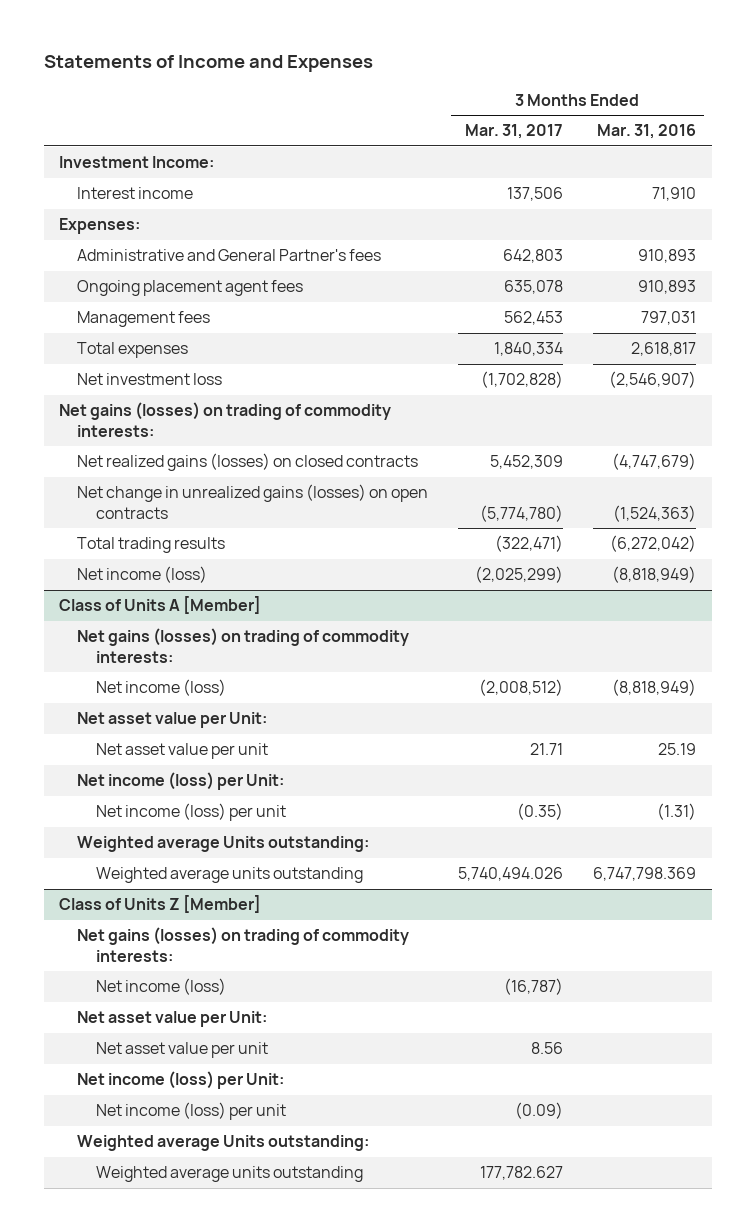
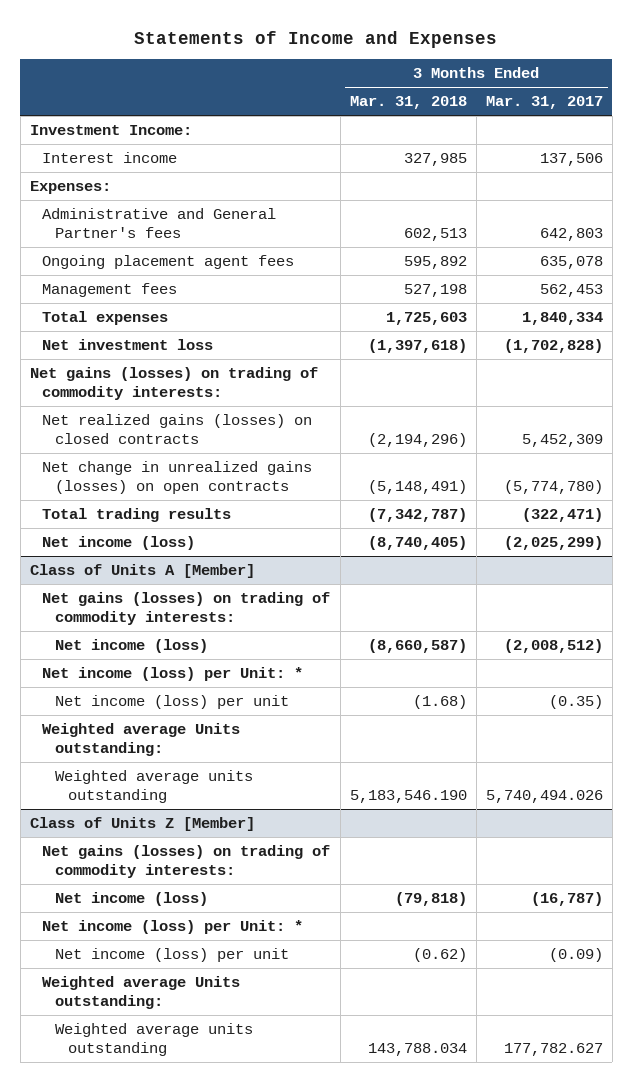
- | 3 Months Ended Mar. 31, 2017 | 3 Months Ended Mar. 31, 2016
+ | 3 Months Ended Mar. 31, 2018 | 3 Months Ended Mar. 31, 2017
@ Class of Units A [Member]
- Net asset value per Unit:
- Net asset value per unit | 21.71 | 25.19
- Net income (loss) per Unit:
+ Net income (loss) per Unit: *
@ Class of Units Z [Member]
- Net asset value per Unit:
- Net asset value per unit | 8.56 |
- Net income (loss) per Unit:
+ Net income (loss) per Unit: *

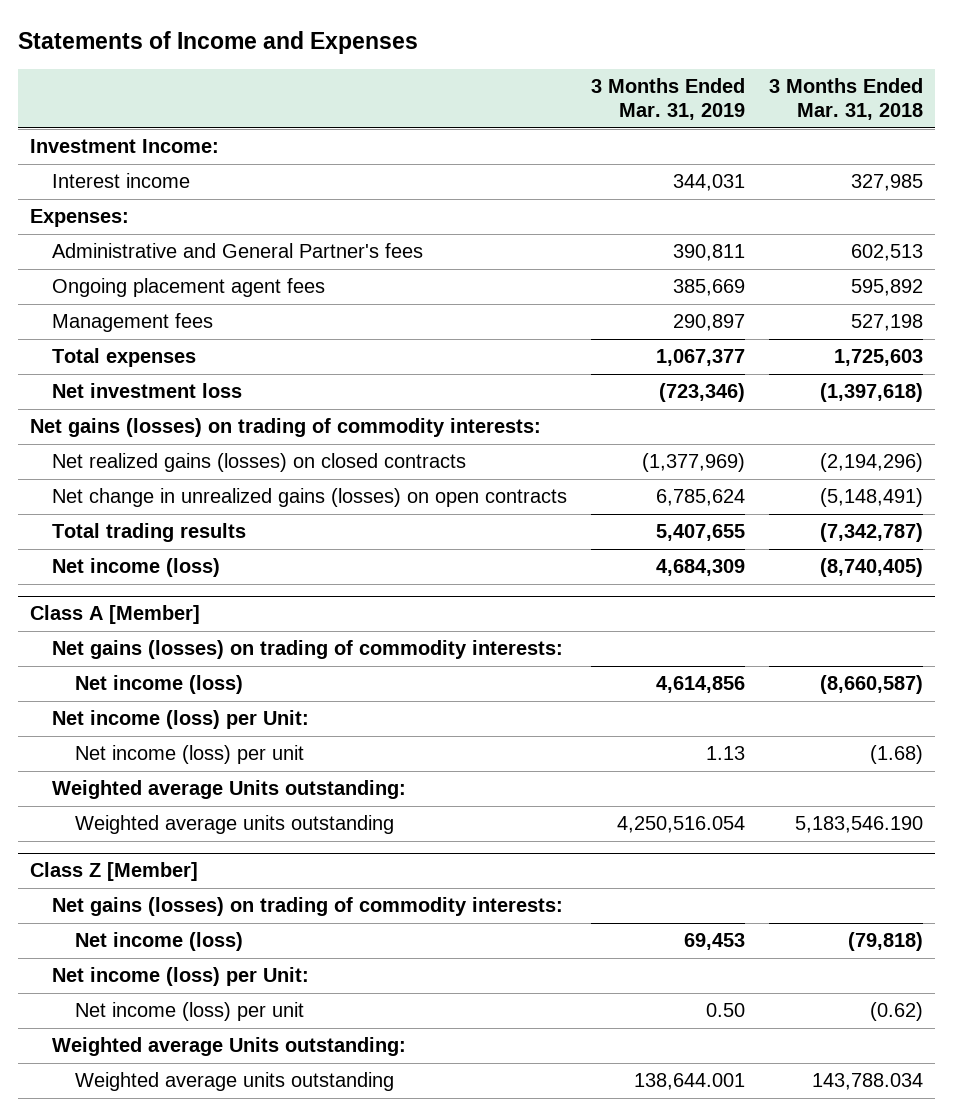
- | 3 Months Ended Mar. 31, 2018 | 3 Months Ended Mar. 31, 2017
+ | 3 Months Ended Mar. 31, 2019 | 3 Months Ended Mar. 31, 2018
- Class of Units A [Member]
+ Class A [Member]
- Net income (loss) per Unit: *
+ Net income (loss) per Unit:
- Class of Units Z [Member]
+ Class Z [Member]
- Net income (loss) per Unit: *
+ Net income (loss) per Unit:

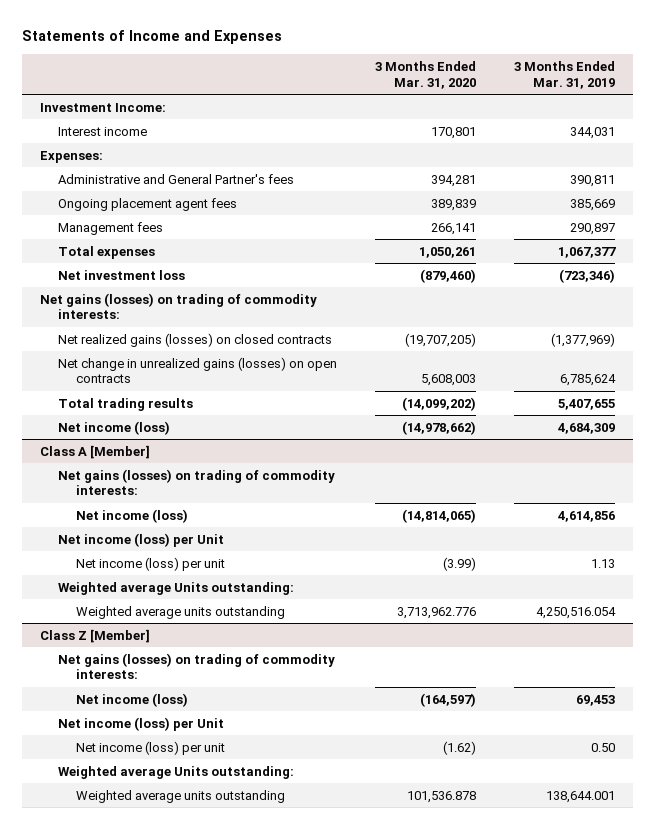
- | 3 Months Ended Mar. 31, 2019 | 3 Months Ended Mar. 31, 2018
+ | 3 Months Ended Mar. 31, 2020 | 3 Months Ended Mar. 31, 2019
@ Class A [Member]
- Net income (loss) per Unit:
+ Net income (loss) per Unit
@ Class Z [Member]
- Net income (loss) per Unit:
+ Net income (loss) per Unit

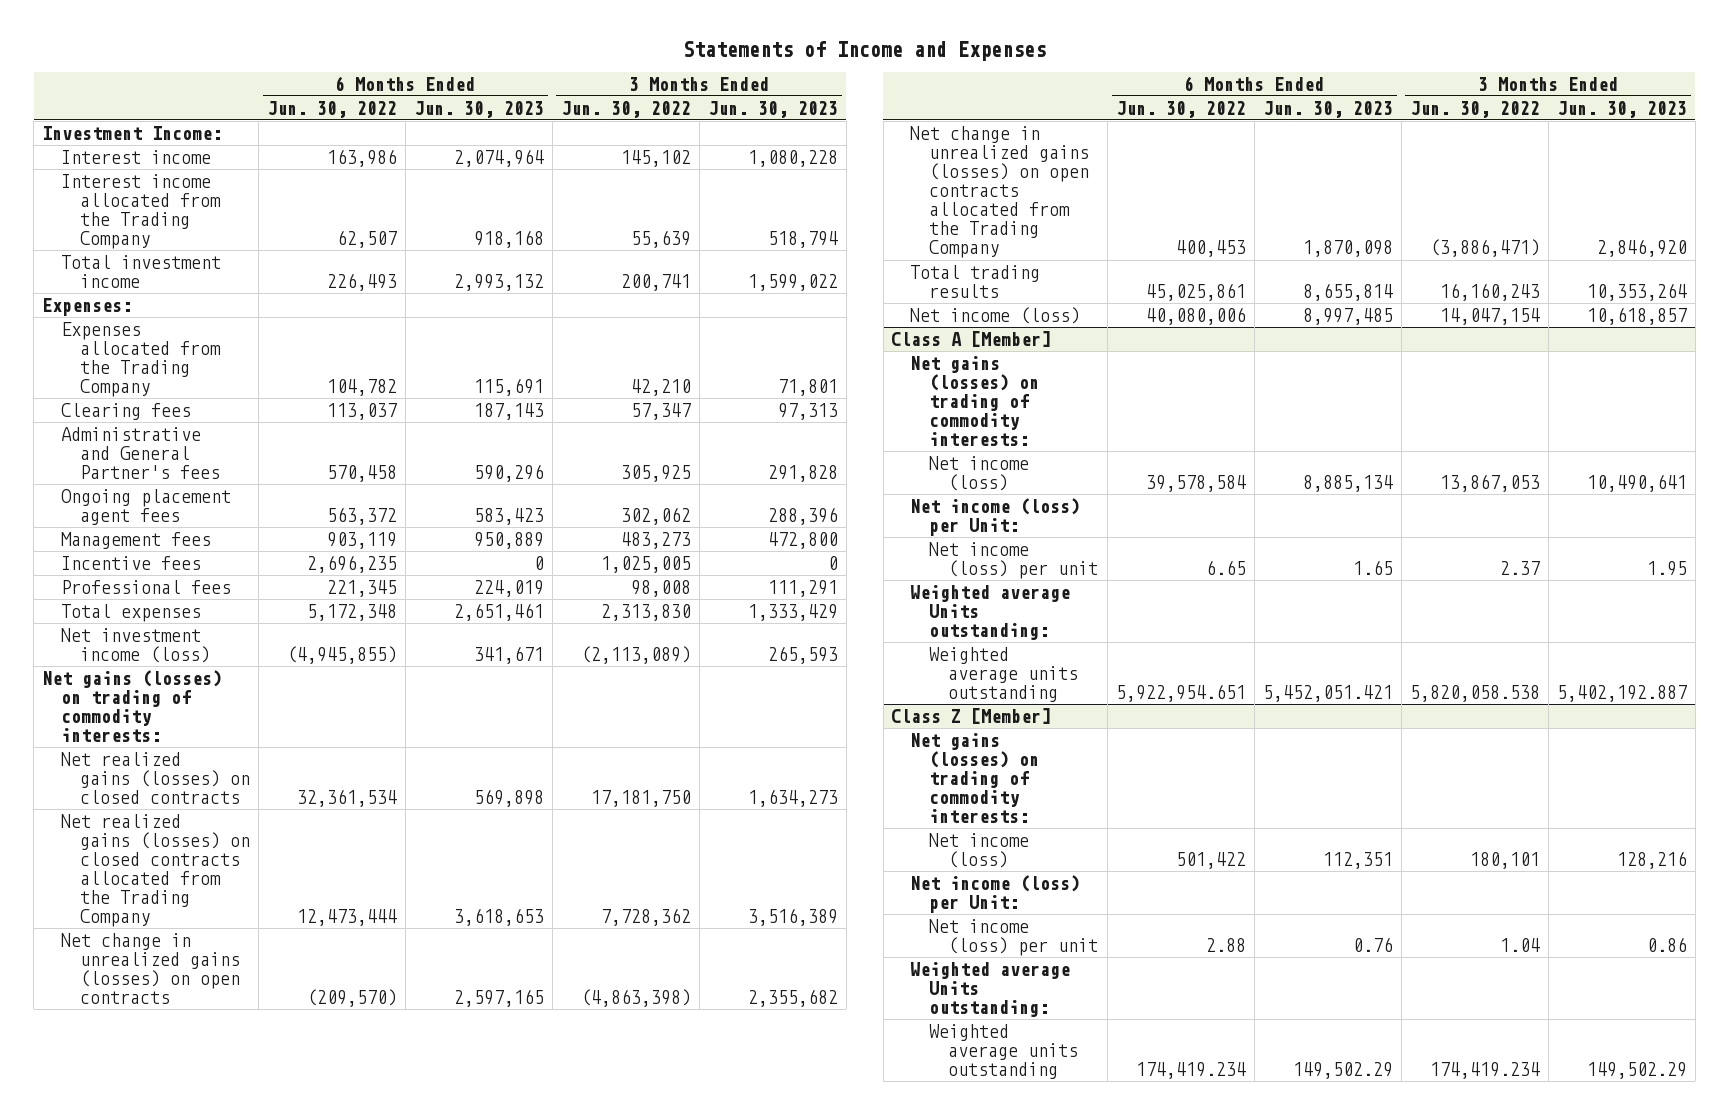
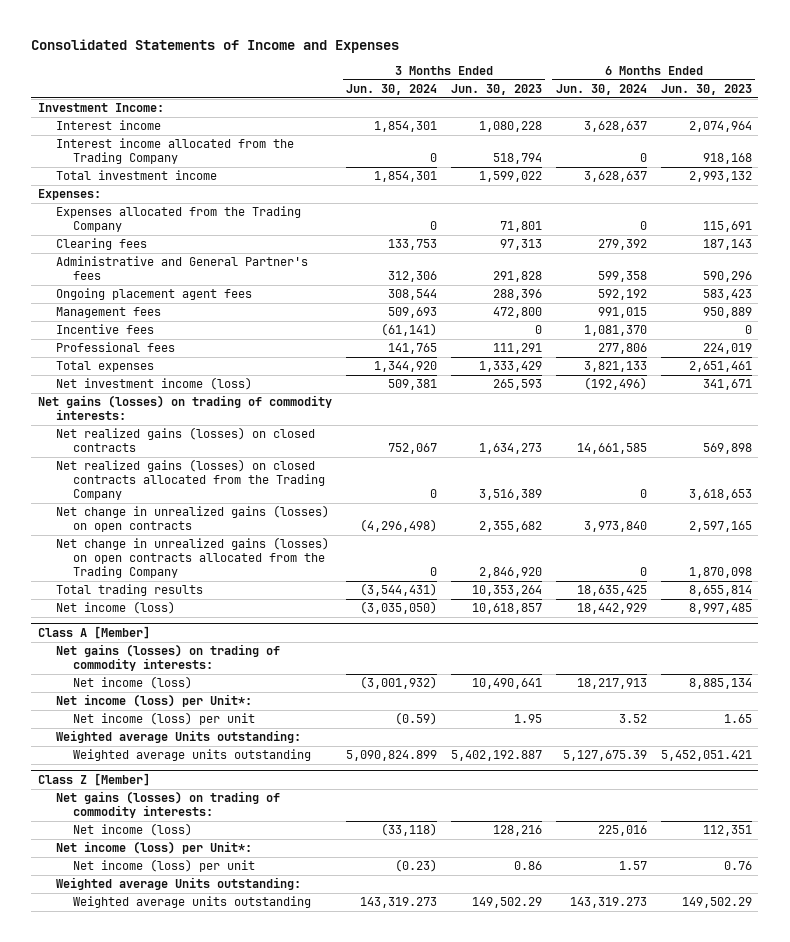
- Statements of Income and Expenses
+ Consolidated Statements of Income and Expenses
- | 6 Months Ended Jun. 30, 2022 | 6 Months Ended Jun. 30, 2023 | 3 Months Ended Jun. 30, 2022 | 3 Months Ended Jun. 30, 2023
+ | 3 Months Ended Jun. 30, 2024 | 3 Months Ended Jun. 30, 2023 | 6 Months Ended Jun. 30, 2024 | 6 Months Ended Jun. 30, 2023
@ Class A [Member]
- Net income (loss) per Unit:
+ Net income (loss) per Unit*:
@ Class Z [Member]
- Net income (loss) per Unit:
+ Net income (loss) per Unit*:

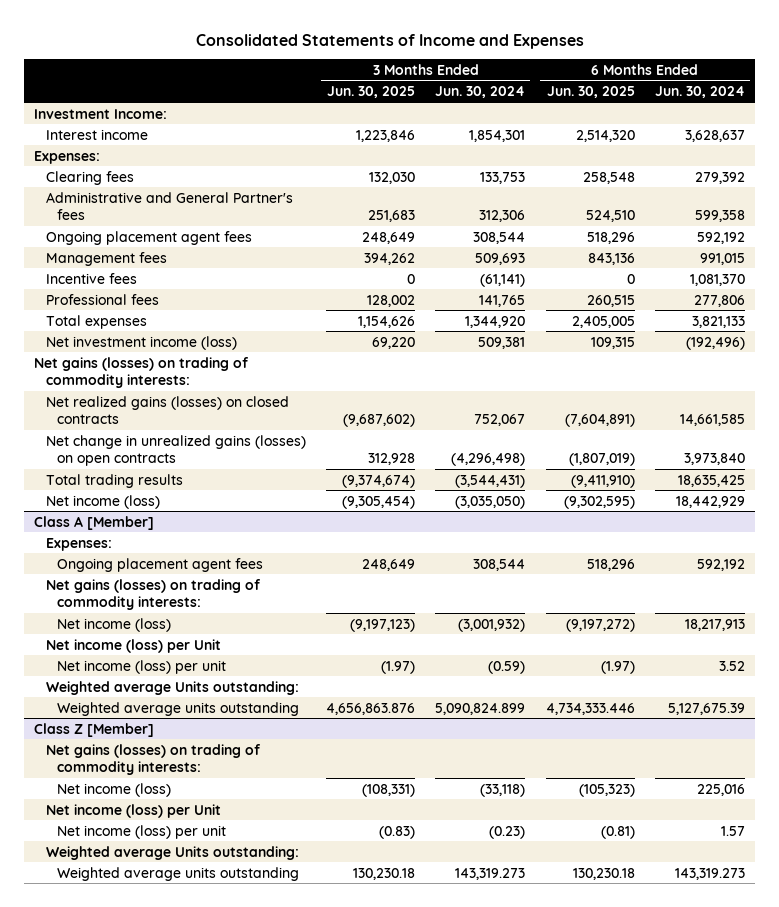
- | 3 Months Ended Jun. 30, 2024 | 3 Months Ended Jun. 30, 2023 | 6 Months Ended Jun. 30, 2024 | 6 Months Ended Jun. 30, 2023
+ | 3 Months Ended Jun. 30, 2025 | 3 Months Ended Jun. 30, 2024 | 6 Months Ended Jun. 30, 2025 | 6 Months Ended Jun. 30, 2024
- Interest income allocated from the Trading Company | 0 | 518,794 | 0 | 918,168
- Total investment income | 1,854,301 | 1,599,022 | 3,628,637 | 2,993,132
- Expenses allocated from the Trading Company | 0 | 71,801 | 0 | 115,691
- Net realized gains (losses) on closed contracts allocated from the Trading Company | 0 | 3,516,389 | 0 | 3,618,653
- Net change in unrealized gains (losses) on open contracts allocated from the Trading Company | 0 | 2,846,920 | 0 | 1,870,098
@ Class A [Member]
+ Expenses:
+ Ongoing placement agent fees | 248,649 | 308,544 | 518,296 | 592,192
- Net income (loss) per Unit*:
+ Net income (loss) per Unit
@ Class Z [Member]
- Net income (loss) per Unit*:
+ Net income (loss) per Unit

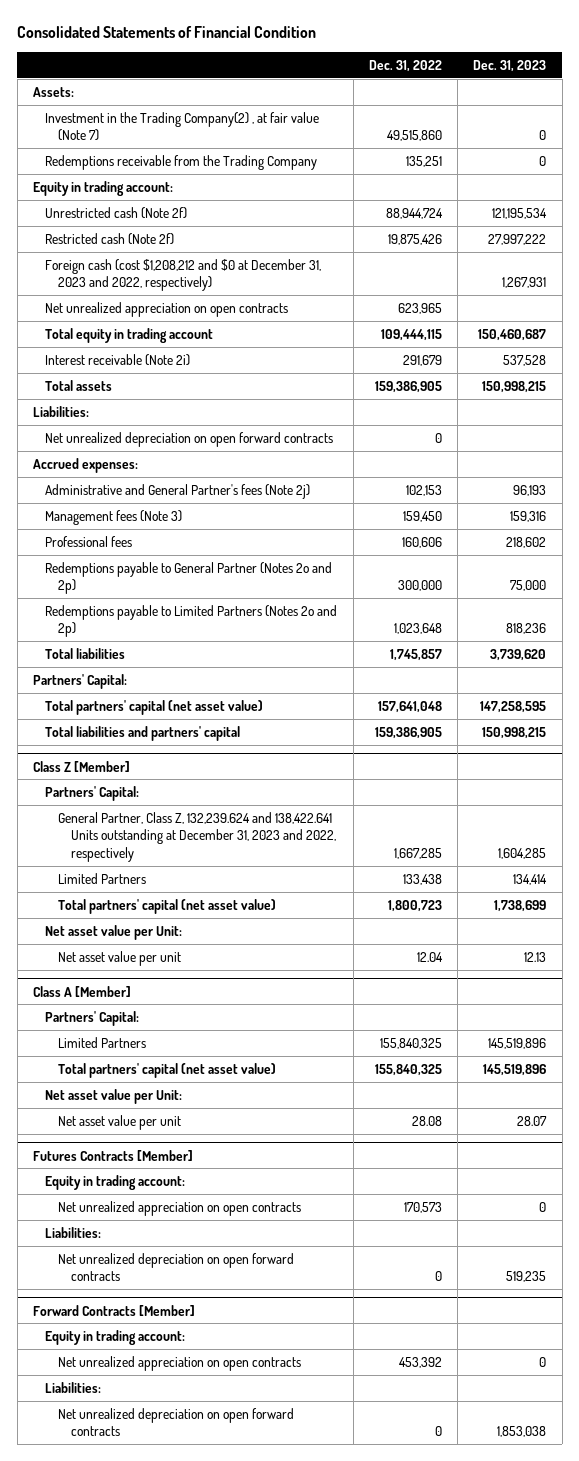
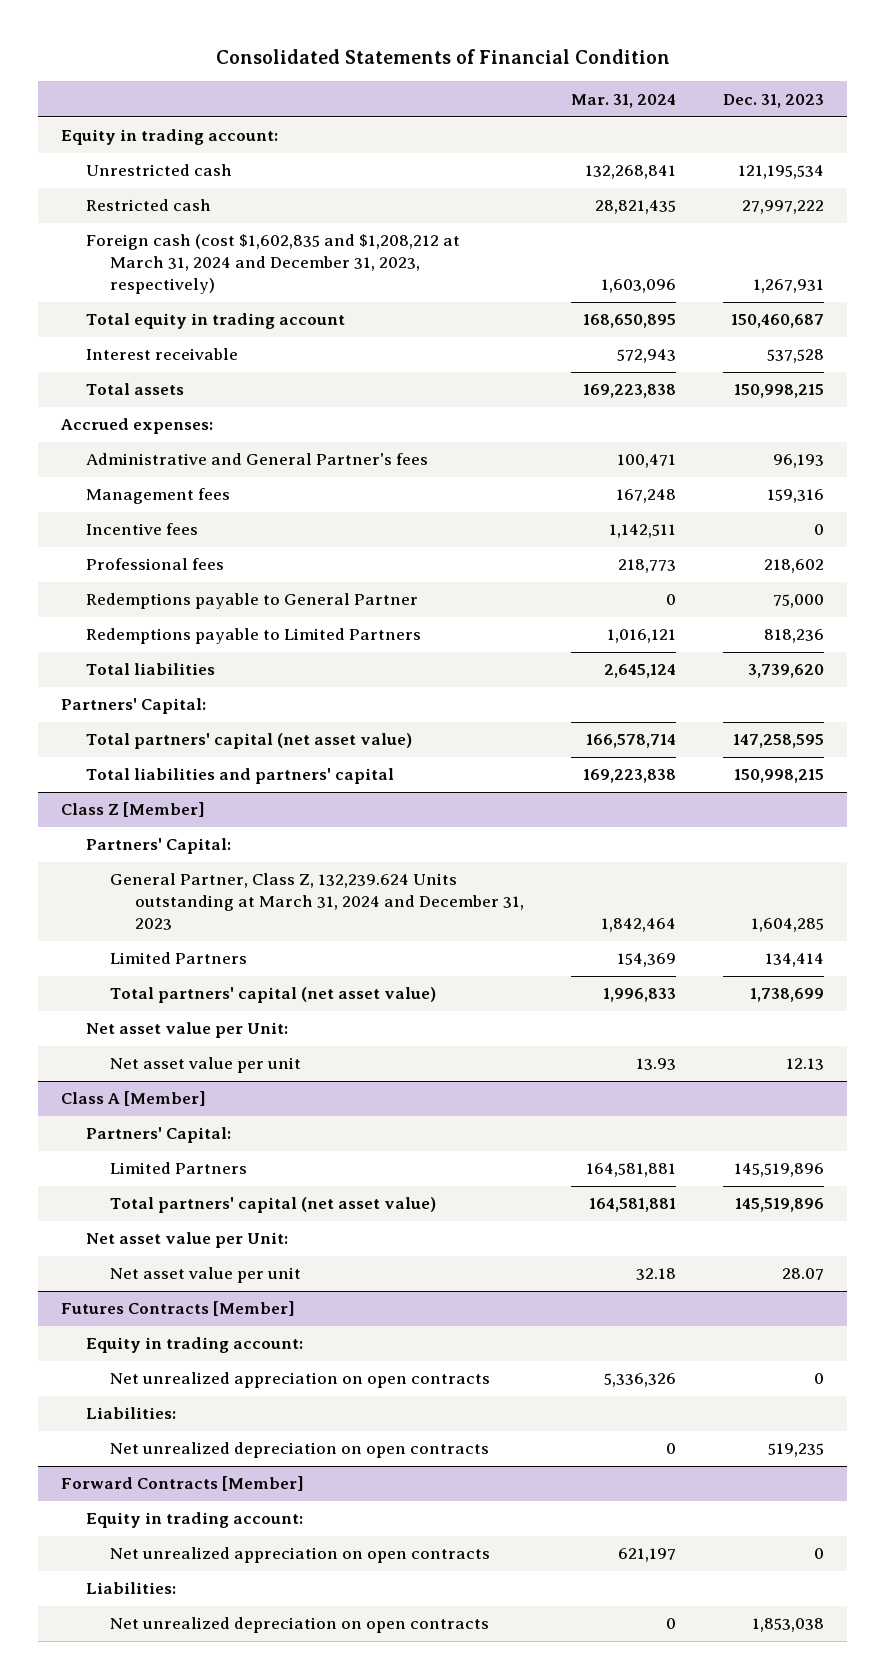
- | Dec. 31, 2022 | Dec. 31, 2023
+ | Mar. 31, 2024 | Dec. 31, 2023
- Assets:
- Investment in the Trading Company(2) , at fair value (Note 7) | 49,515,860 | 0
- Redemptions receivable from the Trading Company | 135,251 | 0
- Unrestricted cash (Note 2f) | 88,944,724 | 121,195,534
- Restricted cash (Note 2f) | 19,875,426 | 27,997,222
- Foreign cash (cost $1,208,212 and $0 at December 31, 2023 and 2022, respectively) | | 1,267,931
- Net unrealized appreciation on open contracts | 623,965 |
+ Unrestricted cash | 132,268,841 | 121,195,534
+ Restricted cash | 28,821,435 | 27,997,222
+ Foreign cash (cost $1,602,835 and $1,208,212 at March 31, 2024 and December 31, 2023, respectively) | 1,603,096 | 1,267,931
- Interest receivable (Note 2i) | 291,679 | 537,528
+ Interest receivable | 572,943 | 537,528
- Liabilities:
- Net unrealized depreciation on open forward contracts | 0 |
- Administrative and General Partner's fees (Note 2j) | 102,153 | 96,193
- Management fees (Note 3) | 159,450 | 159,316
+ Administrative and General Partner's fees | 100,471 | 96,193
+ Management fees | 167,248 | 159,316
+ Incentive fees | 1,142,511 | 0
- Redemptions payable to General Partner (Notes 2o and 2p) | 300,000 | 75,000
- Redemptions payable to Limited Partners (Notes 2o and 2p) | 1,023,648 | 818,236
+ Redemptions payable to General Partner | 0 | 75,000
+ Redemptions payable to Limited Partners | 1,016,121 | 818,236
@ Class Z [Member]
- General Partner, Class Z, 132,239.624 and 138,422.641 Units outstanding at December 31, 2023 and 2022, respectively | 1,667,285 | 1,604,285
+ General Partner, Class Z, 132,239.624 Units outstanding at March 31, 2024 and December 31, 2023 | 1,842,464 | 1,604,285
@ Futures Contracts [Member]
- Net unrealized depreciation on open forward contracts | 0 | 519,235
+ Net unrealized depreciation on open contracts | 0 | 519,235
@ Forward Contracts [Member]
- Net unrealized depreciation on open forward contracts | 0 | 1,853,038
+ Net unrealized depreciation on open contracts | 0 | 1,853,038

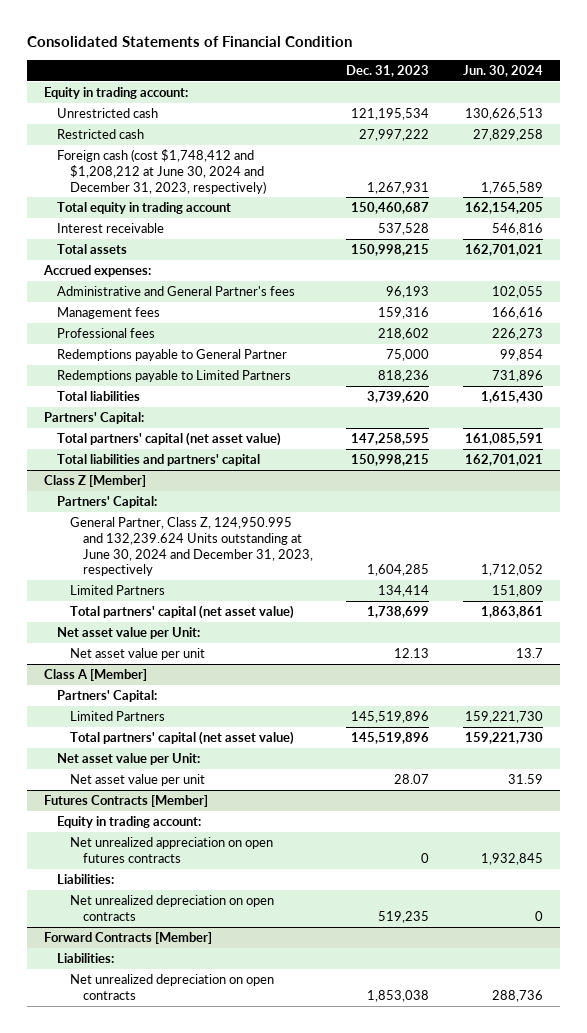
- | Mar. 31, 2024 | Dec. 31, 2023
+ | Dec. 31, 2023 | Jun. 30, 2024
- Foreign cash (cost $1,602,835 and $1,208,212 at March 31, 2024 and December 31, 2023, respectively) | 1,603,096 | 1,267,931
+ Foreign cash (cost $1,748,412 and $1,208,212 at June 30, 2024 and December 31, 2023, respectively) | 1,267,931 | 1,765,589
- Incentive fees | 1,142,511 | 0
@ Class Z [Member]
- General Partner, Class Z, 132,239.624 Units outstanding at March 31, 2024 and December 31, 2023 | 1,842,464 | 1,604,285
+ General Partner, Class Z, 124,950.995 and 132,239.624 Units outstanding at June 30, 2024 and December 31, 2023, respectively | 1,604,285 | 1,712,052
@ Futures Contracts [Member]
- Net unrealized appreciation on open contracts | 5,336,326 | 0
+ Net unrealized appreciation on open futures contracts | 0 | 1,932,845
@ Forward Contracts [Member]
- Equity in trading account:
- Net unrealized appreciation on open contracts | 621,197 | 0

